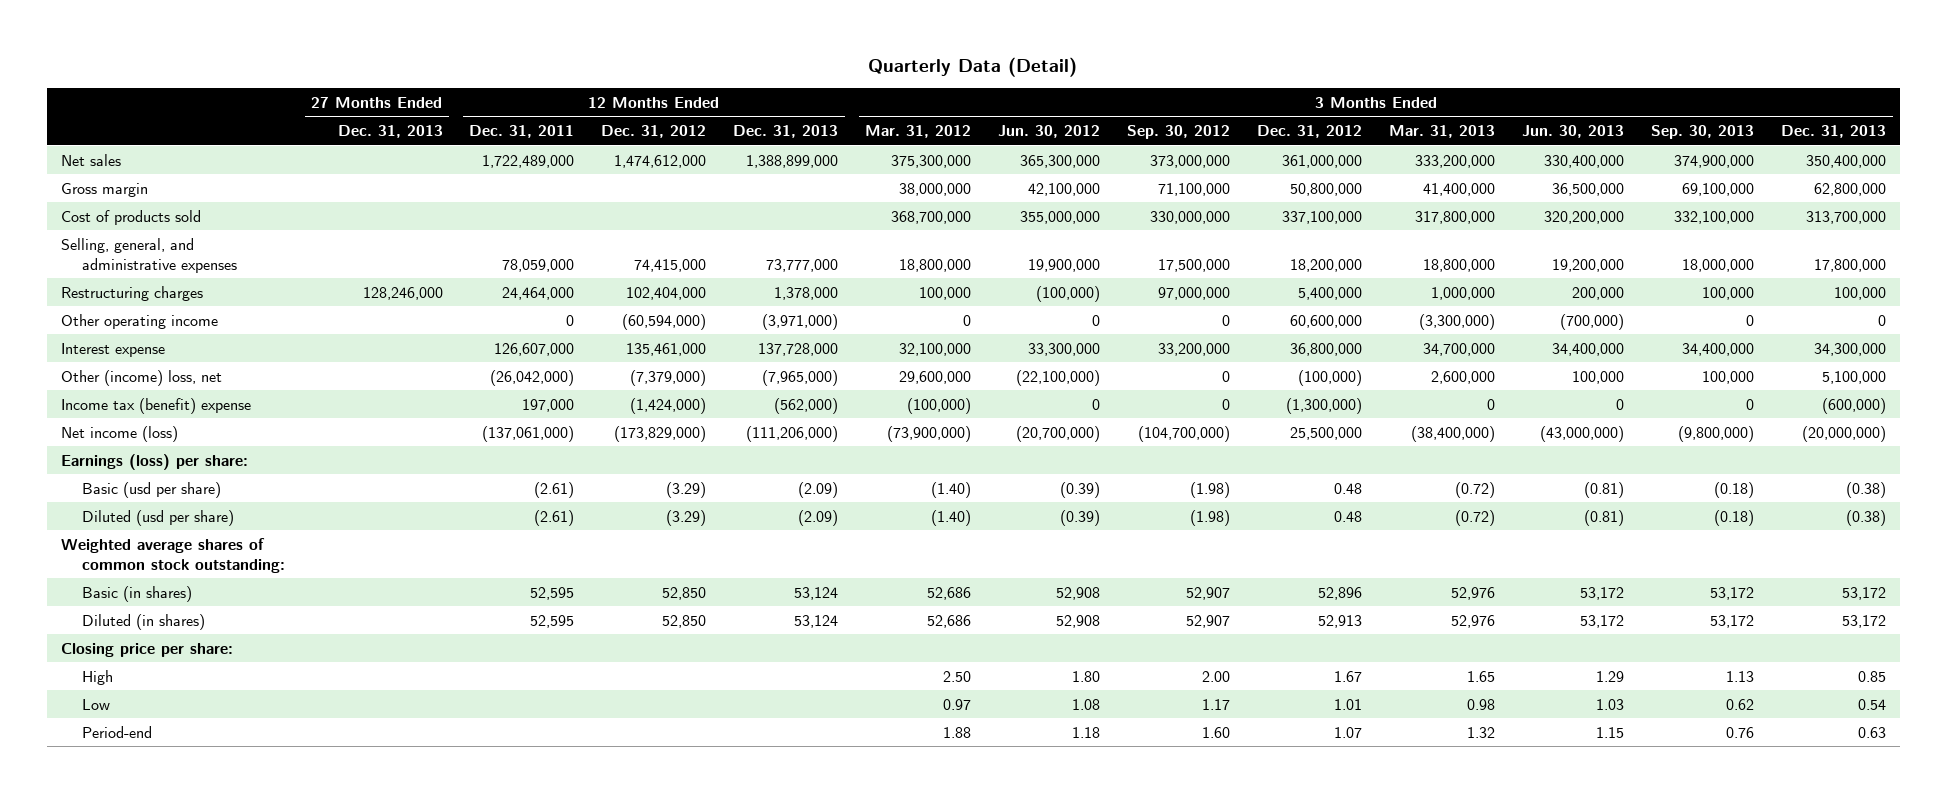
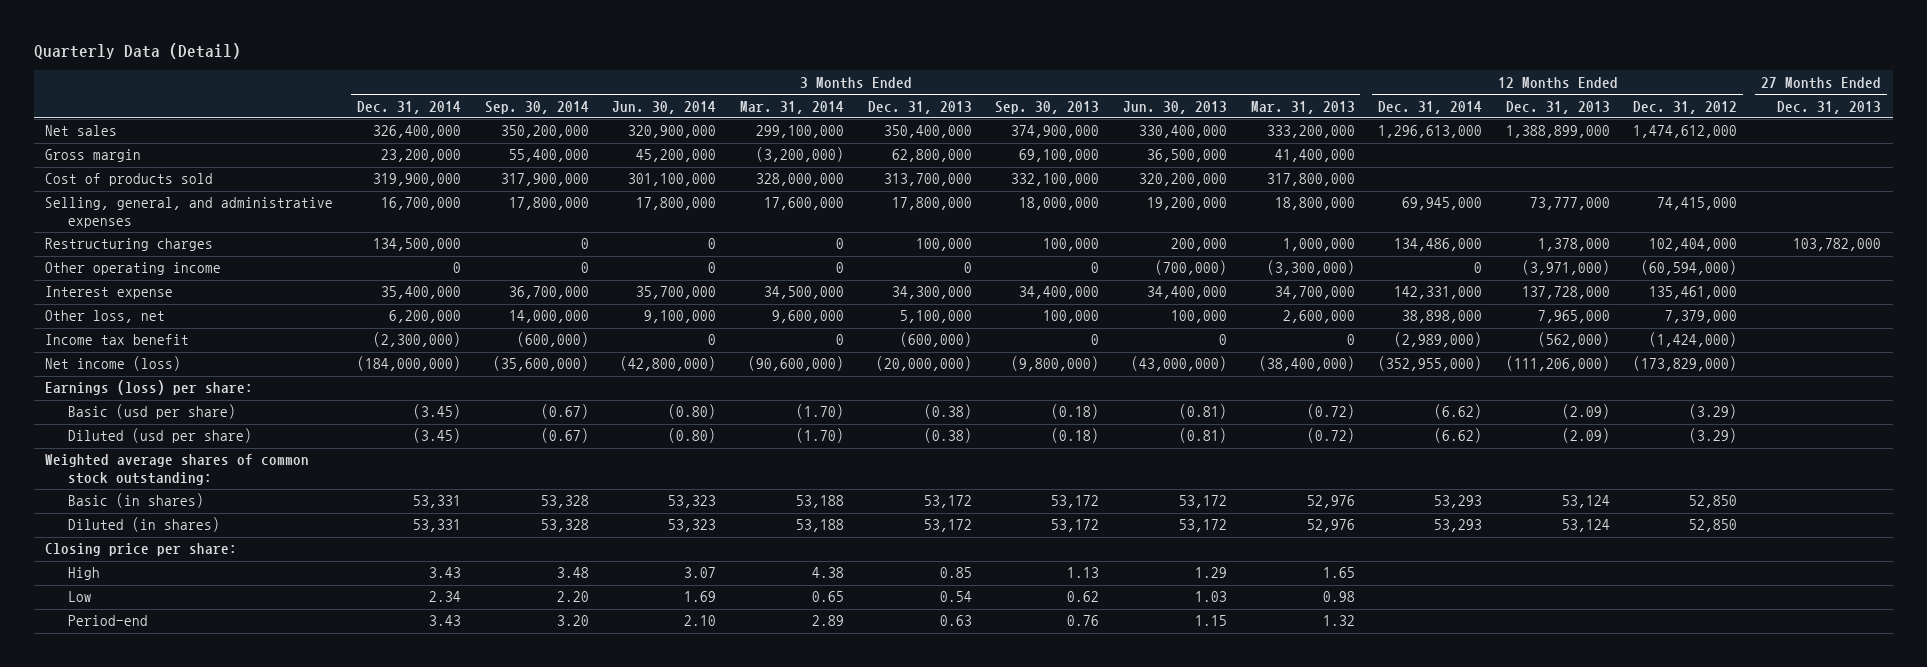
- | 27 Months Ended Dec. 31, 2013 | 12 Months Ended Dec. 31, 2011 | 12 Months Ended Dec. 31, 2012 | 12 Months Ended Dec. 31, 2013 | 3 Months Ended Mar. 31, 2012 | 3 Months Ended Jun. 30, 2012 | 3 Months Ended Sep. 30, 2012 | 3 Months Ended Dec. 31, 2012 | 3 Months Ended Mar. 31, 2013 | 3 Months Ended Jun. 30, 2013 | 3 Months Ended Sep. 30, 2013 | 3 Months Ended Dec. 31, 2013
+ | 3 Months Ended Dec. 31, 2014 | 3 Months Ended Sep. 30, 2014 | 3 Months Ended Jun. 30, 2014 | 3 Months Ended Mar. 31, 2014 | 3 Months Ended Dec. 31, 2013 | 3 Months Ended Sep. 30, 2013 | 3 Months Ended Jun. 30, 2013 | 3 Months Ended Mar. 31, 2013 | 12 Months Ended Dec. 31, 2014 | 12 Months Ended Dec. 31, 2013 | 12 Months Ended Dec. 31, 2012 | 27 Months Ended Dec. 31, 2013
- Restructuring charges | 128,246,000 | 24,464,000 | 102,404,000 | 1,378,000 | 100,000 | (100,000) | 97,000,000 | 5,400,000 | 1,000,000 | 200,000 | 100,000 | 100,000
+ Restructuring charges | 134,500,000 | 0 | 0 | 0 | 100,000 | 100,000 | 200,000 | 1,000,000 | 134,486,000 | 1,378,000 | 102,404,000 | 103,782,000
- Other (income) loss, net | | (26,042,000) | (7,379,000) | (7,965,000) | 29,600,000 | (22,100,000) | 0 | (100,000) | 2,600,000 | 100,000 | 100,000 | 5,100,000
- Income tax (benefit) expense | | 197,000 | (1,424,000) | (562,000) | (100,000) | 0 | 0 | (1,300,000) | 0 | 0 | 0 | (600,000)
+ Other loss, net | 6,200,000 | 14,000,000 | 9,100,000 | 9,600,000 | 5,100,000 | 100,000 | 100,000 | 2,600,000 | 38,898,000 | 7,965,000 | 7,379,000 |
+ Income tax benefit | (2,300,000) | (600,000) | 0 | 0 | (600,000) | 0 | 0 | 0 | (2,989,000) | (562,000) | (1,424,000) |

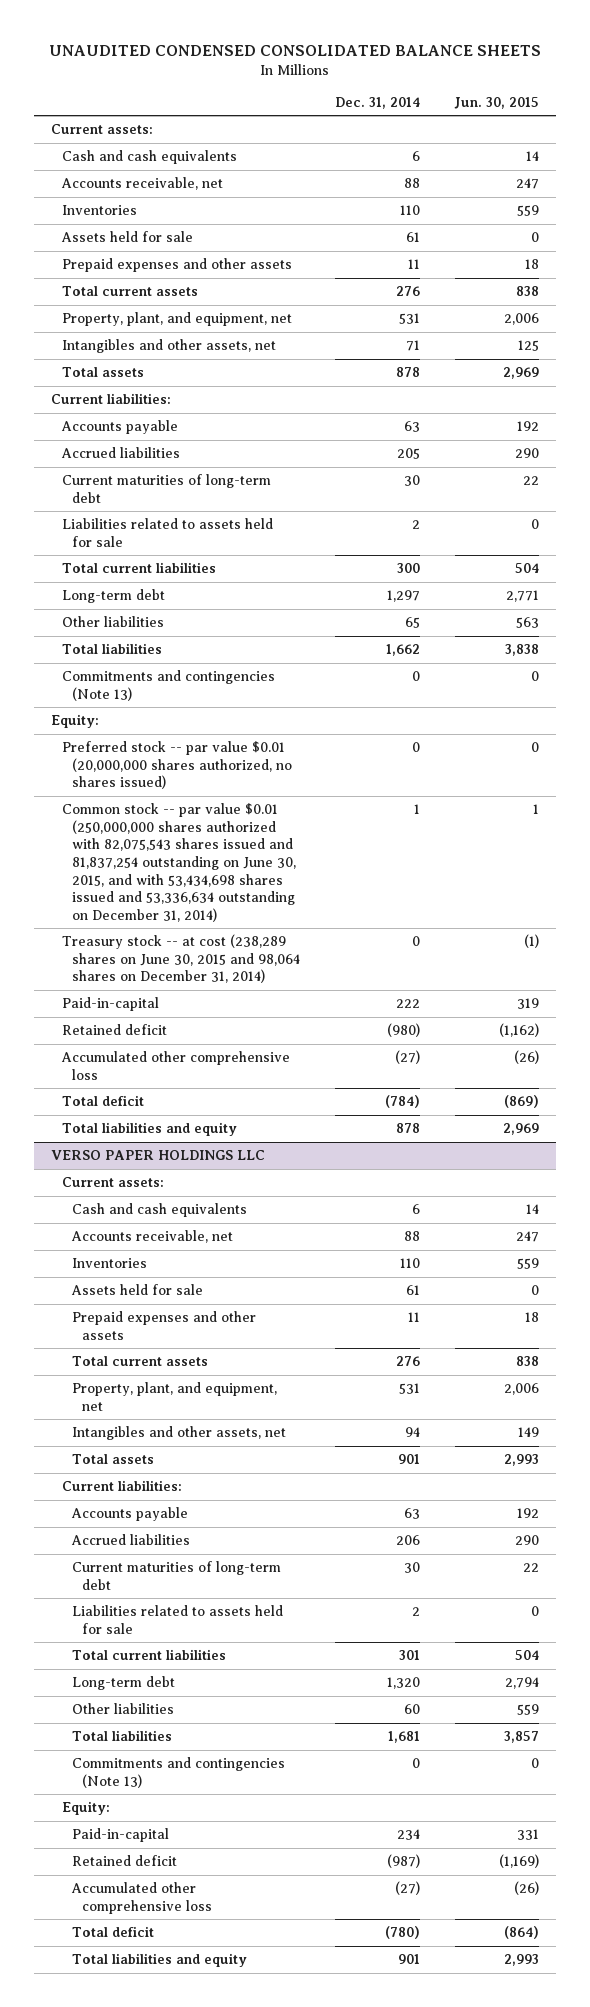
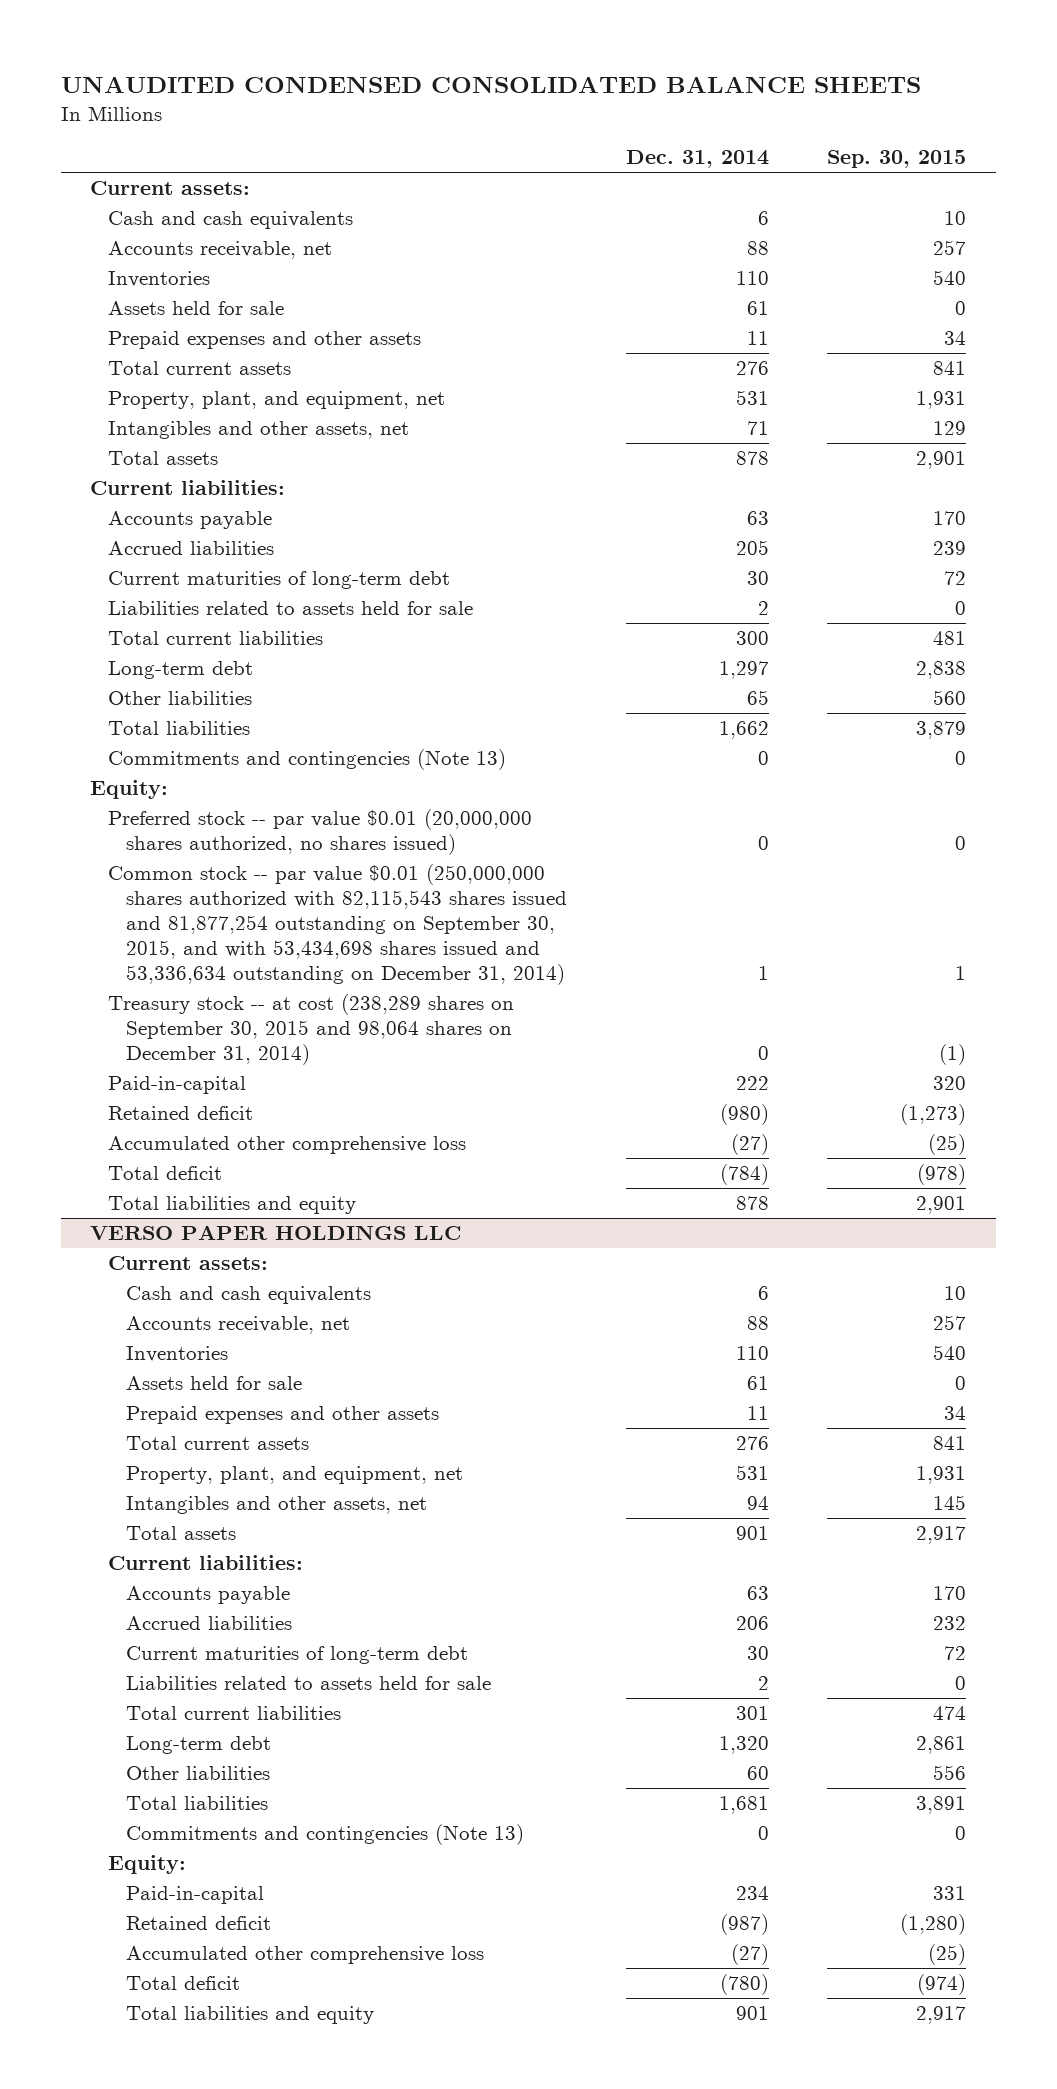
- | Dec. 31, 2014 | Jun. 30, 2015
+ | Dec. 31, 2014 | Sep. 30, 2015
- Common stock -- par value $0.01 (250,000,000 shares authorized with 82,075,543 shares issued and 81,837,254 outstanding on June 30, 2015, and with 53,434,698 shares issued and 53,336,634 outstanding on December 31, 2014) | 1 | 1
- Treasury stock -- at cost (238,289 shares on June 30, 2015 and 98,064 shares on December 31, 2014) | 0 | (1)
+ Common stock -- par value $0.01 (250,000,000 shares authorized with 82,115,543 shares issued and 81,877,254 outstanding on September 30, 2015, and with 53,434,698 shares issued and 53,336,634 outstanding on December 31, 2014) | 1 | 1
+ Treasury stock -- at cost (238,289 shares on September 30, 2015 and 98,064 shares on December 31, 2014) | 0 | (1)

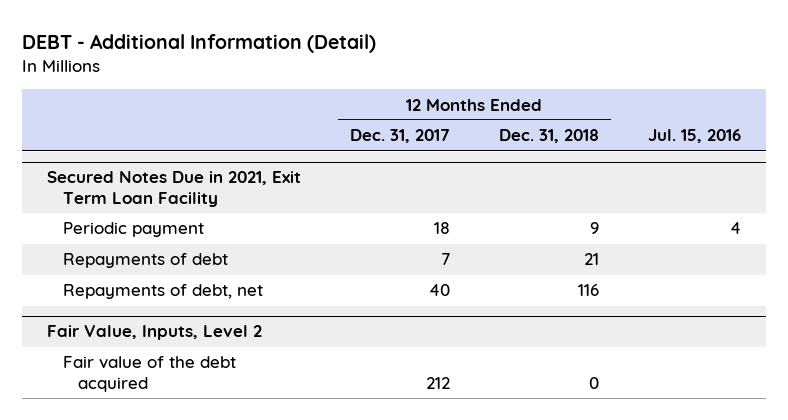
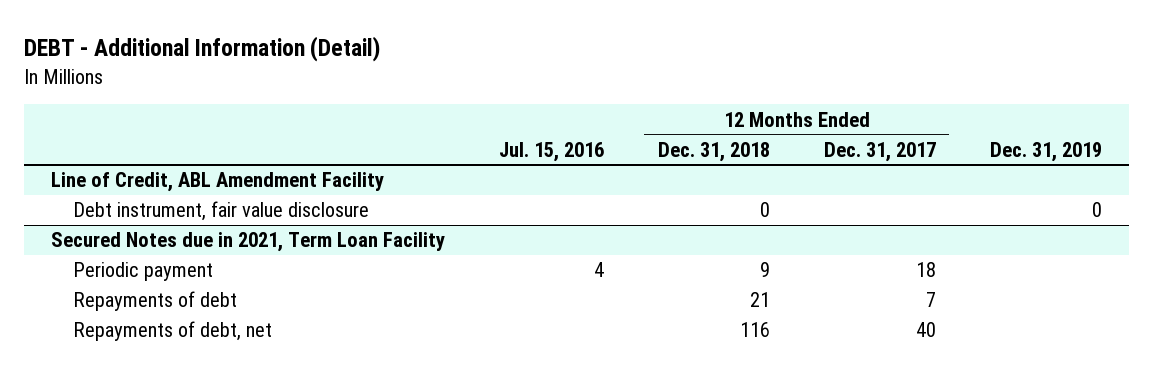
- | 12 Months Ended Dec. 31, 2017 | 12 Months Ended Dec. 31, 2018 | Jul. 15, 2016
+ | Jul. 15, 2016 | 12 Months Ended Dec. 31, 2018 | 12 Months Ended Dec. 31, 2017 | Dec. 31, 2019
- Secured Notes Due in 2021, Exit Term Loan Facility
+ Line of Credit, ABL Amendment Facility
+ Debt instrument, fair value disclosure | | 0 | | 0
+ Secured Notes due in 2021, Term Loan Facility
- Fair Value, Inputs, Level 2
- Fair value of the debt acquired | 212 | 0 |

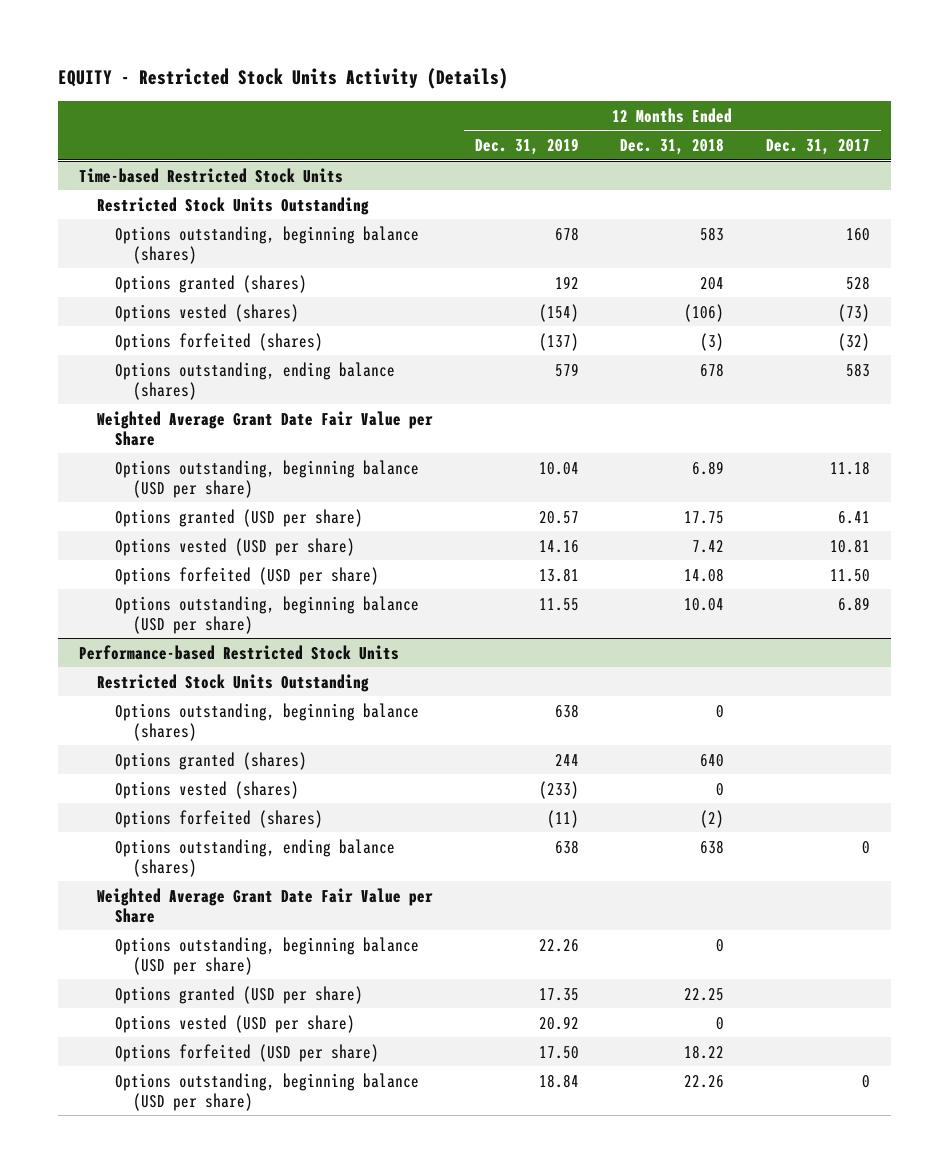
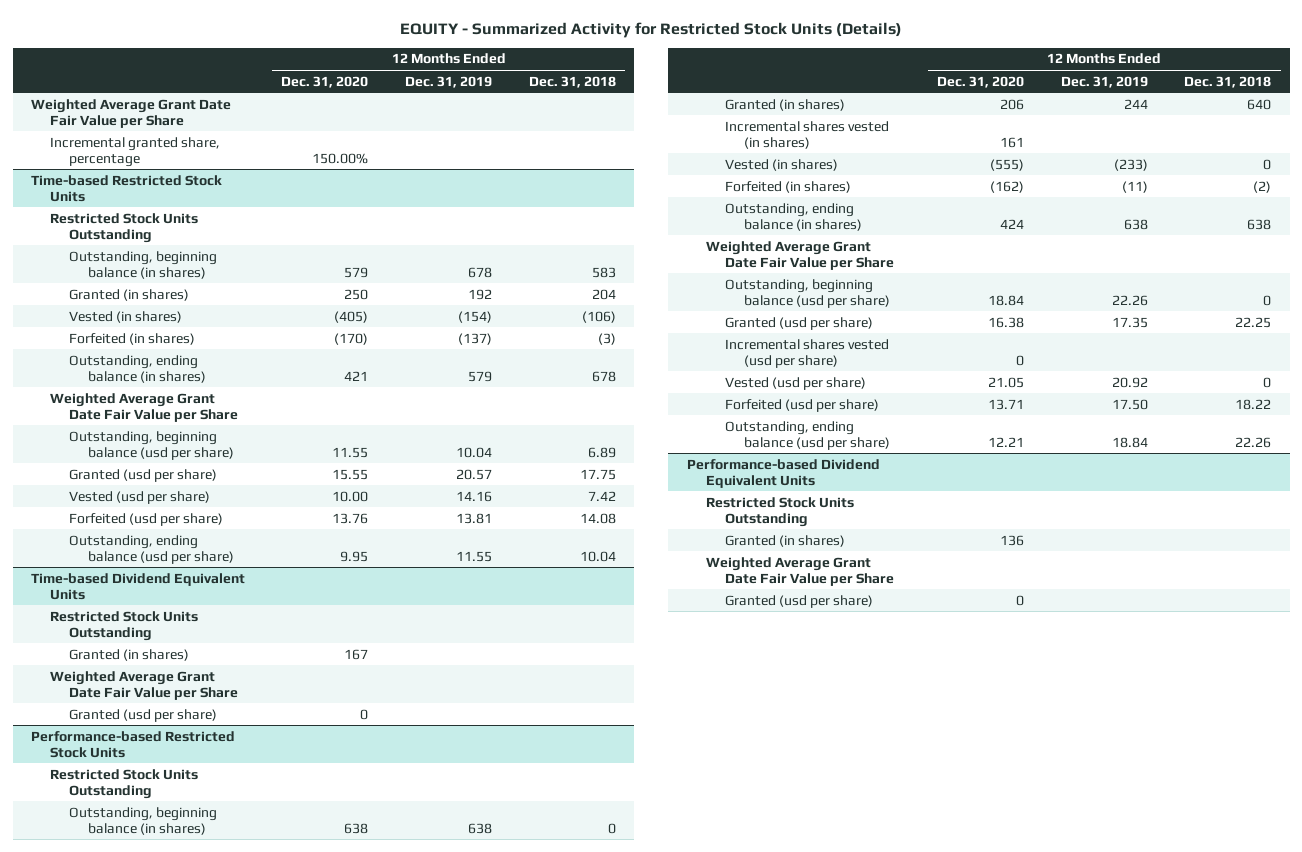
- EQUITY - Restricted Stock Units Activity (Details)
+ EQUITY - Summarized Activity for Restricted Stock Units (Details)
- | 12 Months Ended Dec. 31, 2019 | 12 Months Ended Dec. 31, 2018 | 12 Months Ended Dec. 31, 2017
+ | 12 Months Ended Dec. 31, 2020 | 12 Months Ended Dec. 31, 2019 | 12 Months Ended Dec. 31, 2018
+ Weighted Average Grant Date Fair Value per Share
+ Incremental granted share, percentage | 150.00% | |
@ Time-based Restricted Stock Units
- Options outstanding, beginning balance (shares) | 678 | 583 | 160
- Options granted (shares) | 192 | 204 | 528
- Options vested (shares) | (154) | (106) | (73)
- Options forfeited (shares) | (137) | (3) | (32)
- Options outstanding, ending balance (shares) | 579 | 678 | 583
+ Outstanding, beginning balance (in shares) | 579 | 678 | 583
+ Granted (in shares) | 250 | 192 | 204
+ Vested (in shares) | (405) | (154) | (106)
+ Forfeited (in shares) | (170) | (137) | (3)
+ Outstanding, ending balance (in shares) | 421 | 579 | 678
- Options outstanding, beginning balance (USD per share) | 10.04 | 6.89 | 11.18
- Options granted (USD per share) | 20.57 | 17.75 | 6.41
- Options vested (USD per share) | 14.16 | 7.42 | 10.81
- Options forfeited (USD per share) | 13.81 | 14.08 | 11.50
- Options outstanding, beginning balance (USD per share) | 11.55 | 10.04 | 6.89
+ Outstanding, beginning balance (usd per share) | 11.55 | 10.04 | 6.89
+ Granted (usd per share) | 15.55 | 20.57 | 17.75
+ Vested (usd per share) | 10.00 | 14.16 | 7.42
+ Forfeited (usd per share) | 13.76 | 13.81 | 14.08
+ Outstanding, ending balance (usd per share) | 9.95 | 11.55 | 10.04
+ Time-based Dividend Equivalent Units
+ Restricted Stock Units Outstanding
+ Granted (in shares) | 167 | |
+ Weighted Average Grant Date Fair Value per Share
+ Granted (usd per share) | 0 | |
@ Performance-based Restricted Stock Units
- Options outstanding, beginning balance (shares) | 638 | 0 |
- Options granted (shares) | 244 | 640 |
- Options vested (shares) | (233) | 0 |
- Options forfeited (shares) | (11) | (2) |
- Options outstanding, ending balance (shares) | 638 | 638 | 0
+ Outstanding, beginning balance (in shares) | 638 | 638 | 0
+ Granted (in shares) | 206 | 244 | 640
+ Incremental shares vested (in shares) | 161 | |
+ Vested (in shares) | (555) | (233) | 0
+ Forfeited (in shares) | (162) | (11) | (2)
+ Outstanding, ending balance (in shares) | 424 | 638 | 638
- Options outstanding, beginning balance (USD per share) | 22.26 | 0 |
- Options granted (USD per share) | 17.35 | 22.25 |
- Options vested (USD per share) | 20.92 | 0 |
- Options forfeited (USD per share) | 17.50 | 18.22 |
- Options outstanding, beginning balance (USD per share) | 18.84 | 22.26 | 0
+ Outstanding, beginning balance (usd per share) | 18.84 | 22.26 | 0
+ Granted (usd per share) | 16.38 | 17.35 | 22.25
+ Incremental shares vested (usd per share) | 0 | |
+ Vested (usd per share) | 21.05 | 20.92 | 0
+ Forfeited (usd per share) | 13.71 | 17.50 | 18.22
+ Outstanding, ending balance (usd per share) | 12.21 | 18.84 | 22.26
+ Performance-based Dividend Equivalent Units
+ Restricted Stock Units Outstanding
+ Granted (in shares) | 136 | |
+ Weighted Average Grant Date Fair Value per Share
+ Granted (usd per share) | 0 | |

